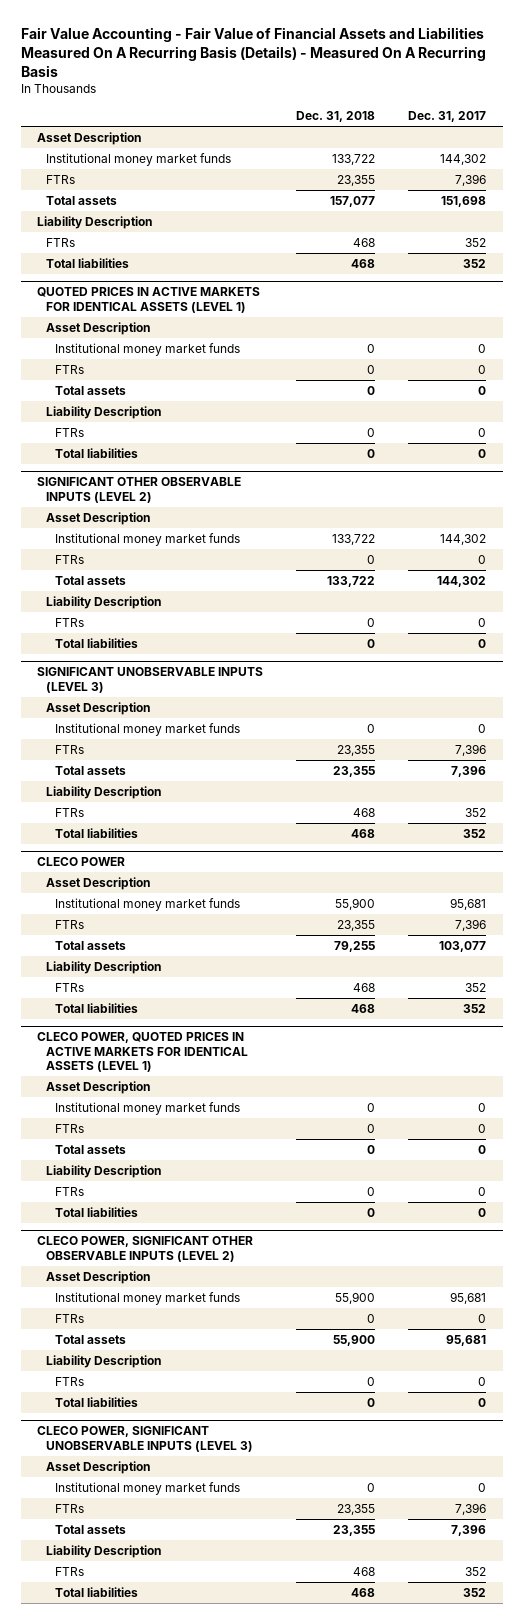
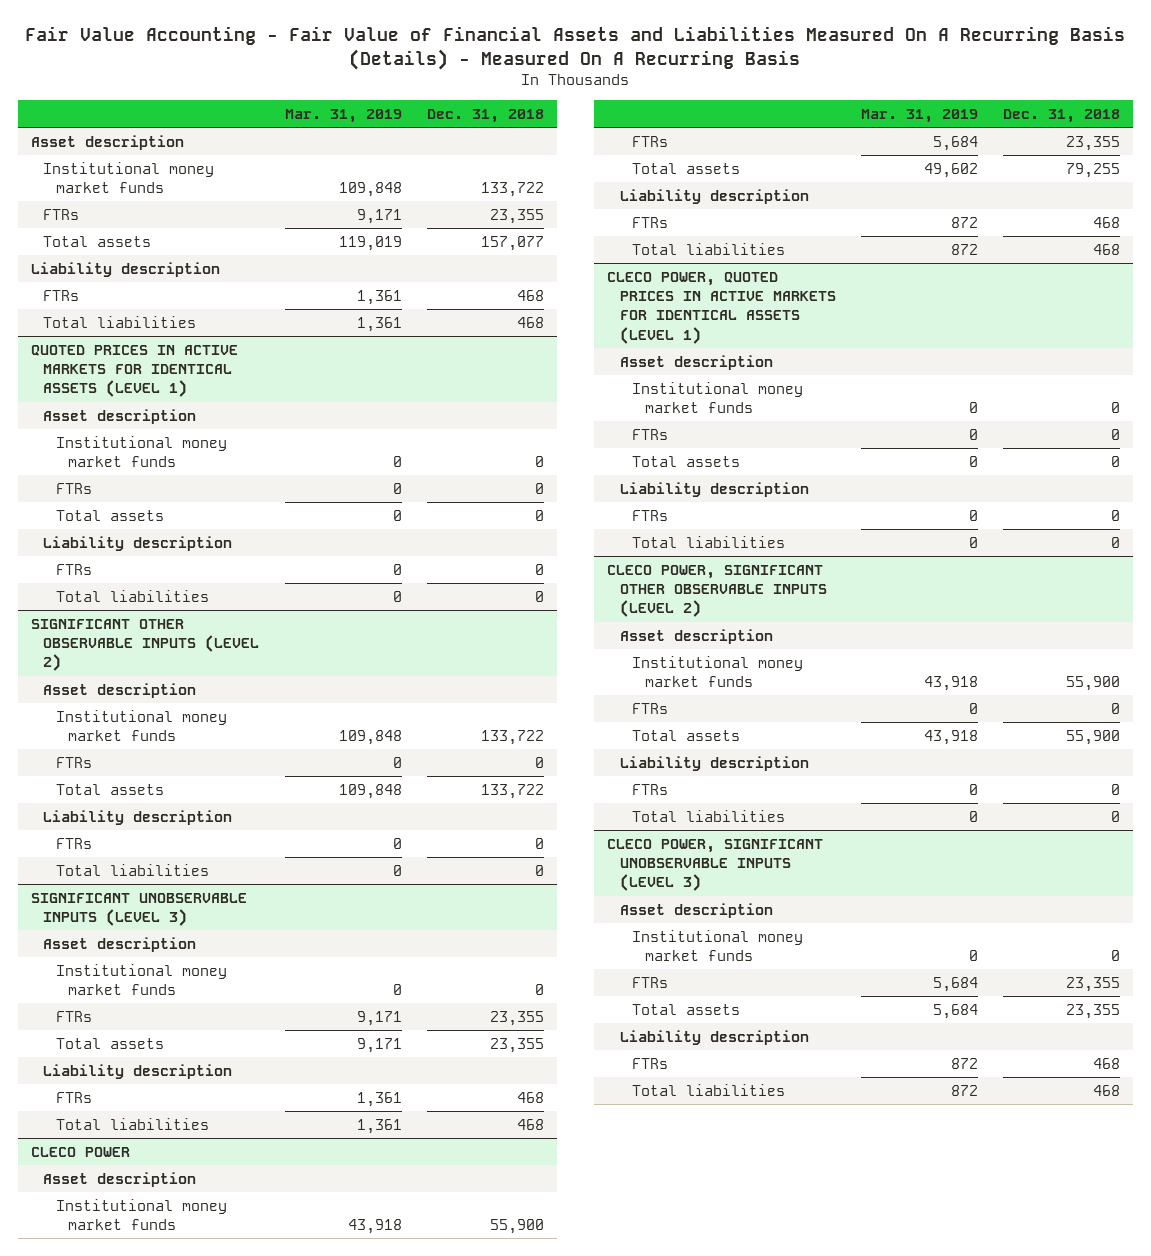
- | Dec. 31, 2018 | Dec. 31, 2017
+ | Mar. 31, 2019 | Dec. 31, 2018
- Asset Description
+ Asset description
- Liability Description
+ Liability description
@ QUOTED PRICES IN ACTIVE MARKETS FOR IDENTICAL ASSETS (LEVEL 1)
- Asset Description
+ Asset description
- Liability Description
+ Liability description
@ SIGNIFICANT OTHER OBSERVABLE INPUTS (LEVEL 2)
- Asset Description
+ Asset description
- Liability Description
+ Liability description
@ SIGNIFICANT UNOBSERVABLE INPUTS (LEVEL 3)
- Asset Description
+ Asset description
- Liability Description
+ Liability description
@ CLECO POWER
- Asset Description
+ Asset description
- Liability Description
+ Liability description
@ CLECO POWER, QUOTED PRICES IN ACTIVE MARKETS FOR IDENTICAL ASSETS (LEVEL 1)
- Asset Description
+ Asset description
- Liability Description
+ Liability description
@ CLECO POWER, SIGNIFICANT OTHER OBSERVABLE INPUTS (LEVEL 2)
- Asset Description
+ Asset description
- Liability Description
+ Liability description
@ CLECO POWER, SIGNIFICANT UNOBSERVABLE INPUTS (LEVEL 3)
- Asset Description
+ Asset description
- Liability Description
+ Liability description

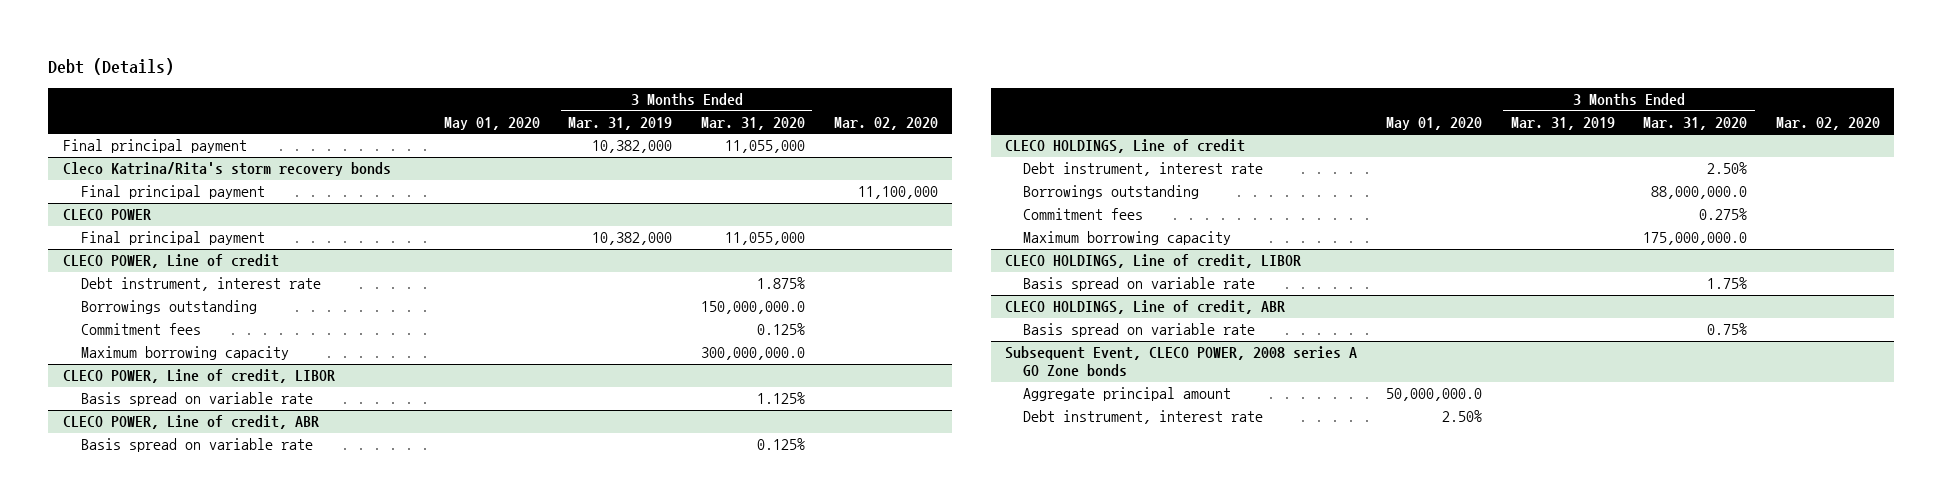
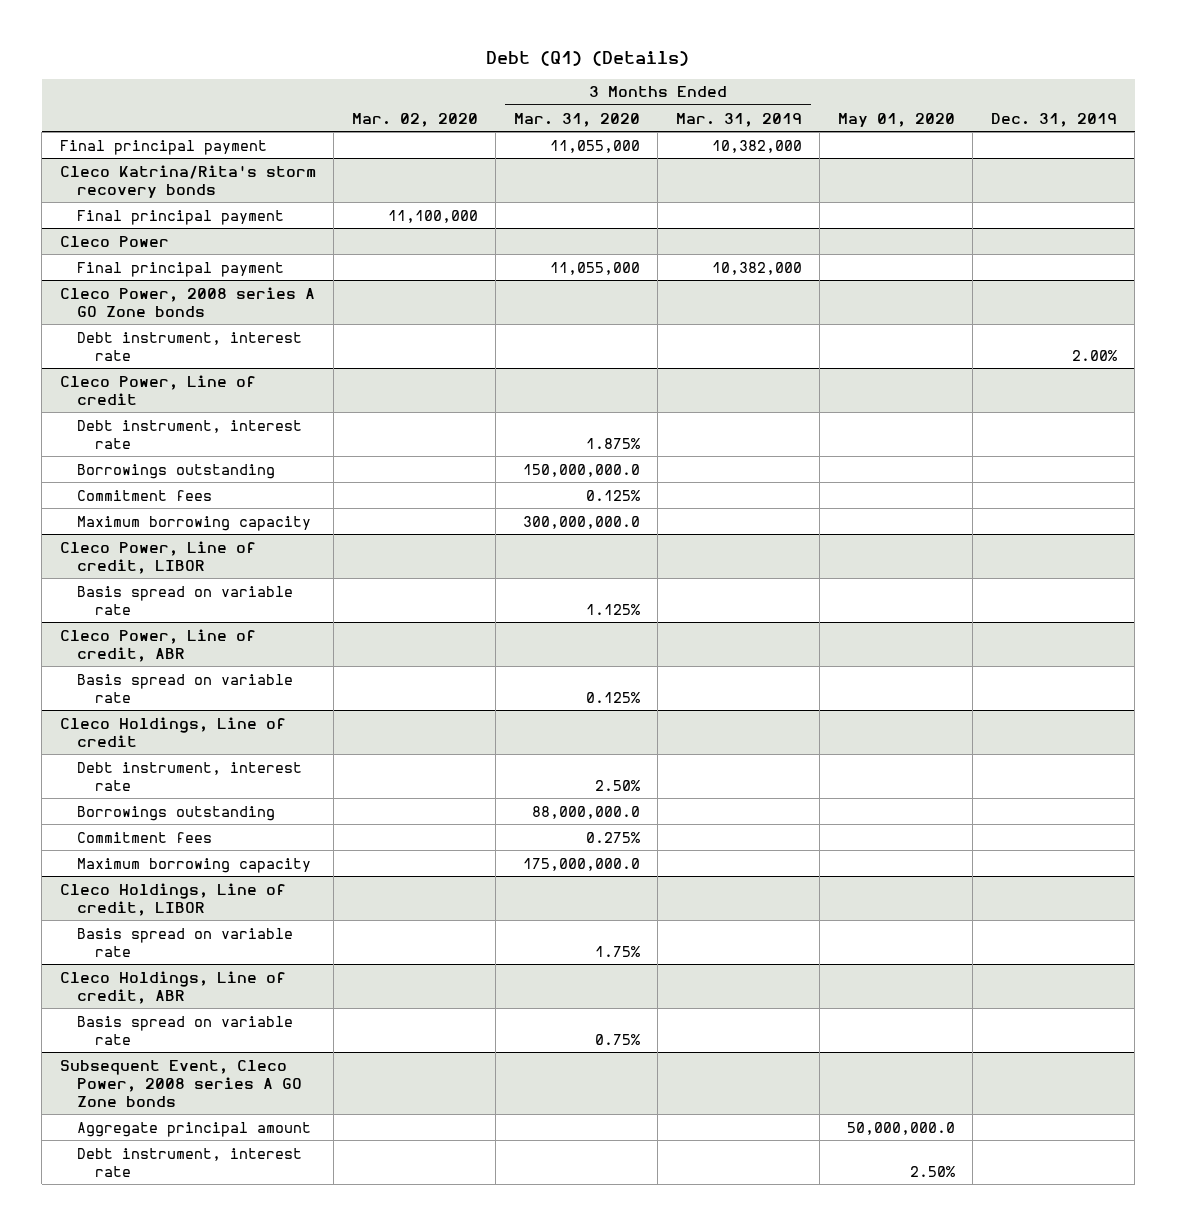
- Debt (Details)
+ Debt (Q1) (Details)
- | May 01, 2020 | 3 Months Ended Mar. 31, 2019 | 3 Months Ended Mar. 31, 2020 | Mar. 02, 2020
+ | Mar. 02, 2020 | 3 Months Ended Mar. 31, 2020 | 3 Months Ended Mar. 31, 2019 | May 01, 2020 | Dec. 31, 2019
- CLECO POWER
+ Cleco Power
- CLECO POWER, Line of credit
+ Cleco Power, 2008 series A GO Zone bonds
+ Debt instrument, interest rate | | | | | 2.00%
+ Cleco Power, Line of credit
- CLECO POWER, Line of credit, LIBOR
+ Cleco Power, Line of credit, LIBOR
- CLECO POWER, Line of credit, ABR
+ Cleco Power, Line of credit, ABR
- CLECO HOLDINGS, Line of credit
+ Cleco Holdings, Line of credit
- CLECO HOLDINGS, Line of credit, LIBOR
+ Cleco Holdings, Line of credit, LIBOR
- CLECO HOLDINGS, Line of credit, ABR
+ Cleco Holdings, Line of credit, ABR
- Subsequent Event, CLECO POWER, 2008 series A GO Zone bonds
+ Subsequent Event, Cleco Power, 2008 series A GO Zone bonds

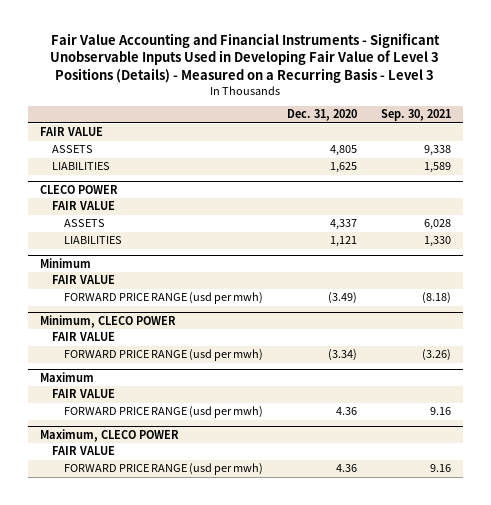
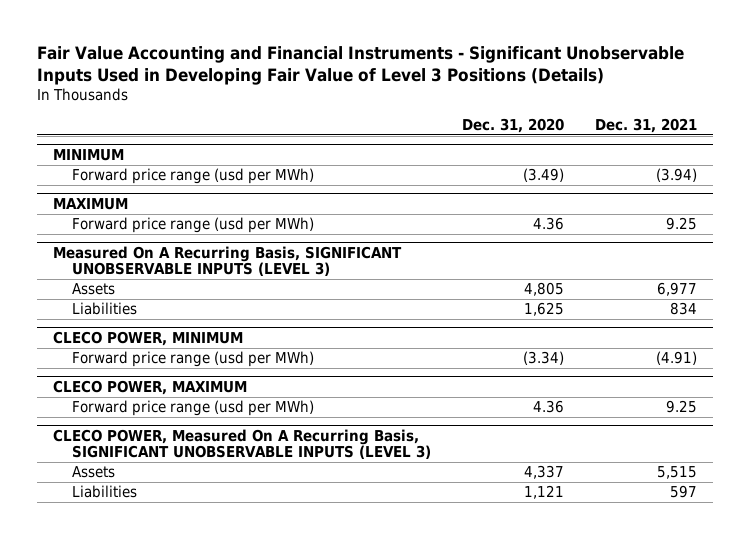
- Fair Value Accounting and Financial Instruments - Significant Unobservable Inputs Used in Developing Fair Value of Level 3 Positions (Details) - Measured on a Recurring Basis - Level 3
+ Fair Value Accounting and Financial Instruments - Significant Unobservable Inputs Used in Developing Fair Value of Level 3 Positions (Details)
- | Dec. 31, 2020 | Sep. 30, 2021
+ | Dec. 31, 2020 | Dec. 31, 2021
- FAIR VALUE
- ASSETS | 4,805 | 9,338
- LIABILITIES | 1,625 | 1,589
- CLECO POWER
- FAIR VALUE
- ASSETS | 4,337 | 6,028
- LIABILITIES | 1,121 | 1,330
- Minimum
- FAIR VALUE
- FORWARD PRICE RANGE (usd per mwh) | (3.49) | (8.18)
- Minimum, CLECO POWER
- FAIR VALUE
- FORWARD PRICE RANGE (usd per mwh) | (3.34) | (3.26)
- Maximum
- FAIR VALUE
- FORWARD PRICE RANGE (usd per mwh) | 4.36 | 9.16
- Maximum, CLECO POWER
- FAIR VALUE
- FORWARD PRICE RANGE (usd per mwh) | 4.36 | 9.16
+ MINIMUM
+ Forward price range (usd per MWh) | (3.49) | (3.94)
+ MAXIMUM
+ Forward price range (usd per MWh) | 4.36 | 9.25
+ Measured On A Recurring Basis, SIGNIFICANT UNOBSERVABLE INPUTS (LEVEL 3)
+ Assets | 4,805 | 6,977
+ Liabilities | 1,625 | 834
+ CLECO POWER, MINIMUM
+ Forward price range (usd per MWh) | (3.34) | (4.91)
+ CLECO POWER, MAXIMUM
+ Forward price range (usd per MWh) | 4.36 | 9.25
+ CLECO POWER, Measured On A Recurring Basis, SIGNIFICANT UNOBSERVABLE INPUTS (LEVEL 3)
+ Assets | 4,337 | 5,515
+ Liabilities | 1,121 | 597

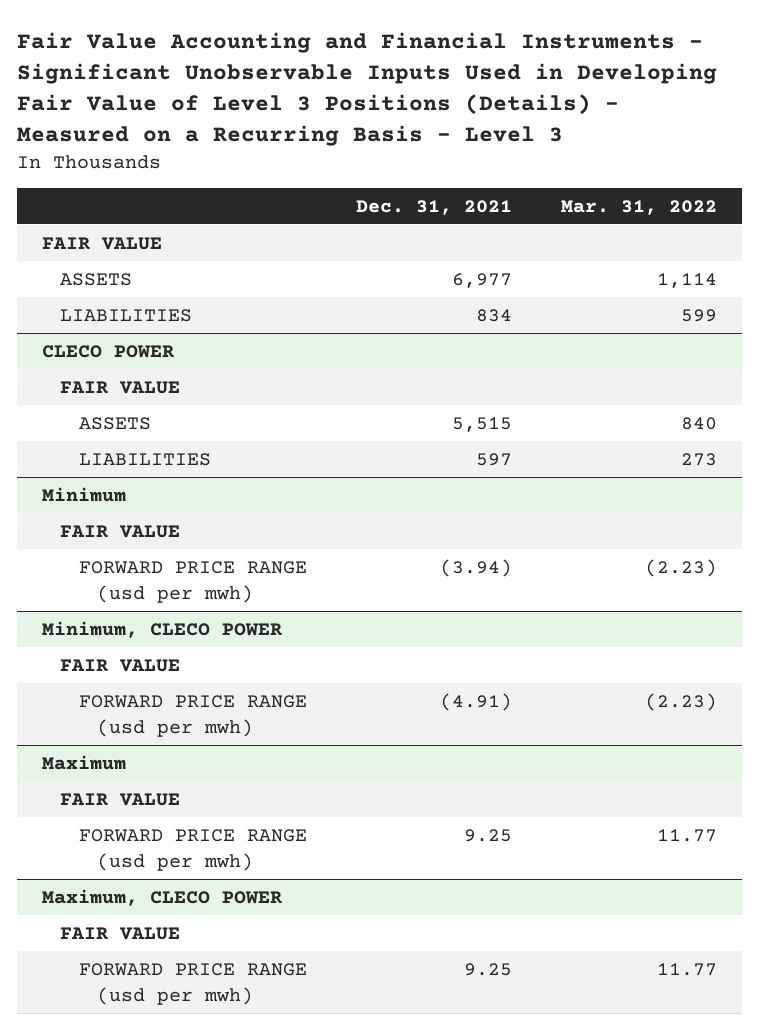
- Fair Value Accounting and Financial Instruments - Significant Unobservable Inputs Used in Developing Fair Value of Level 3 Positions (Details)
+ Fair Value Accounting and Financial Instruments - Significant Unobservable Inputs Used in Developing Fair Value of Level 3 Positions (Details) - Measured on a Recurring Basis - Level 3
- | Dec. 31, 2020 | Dec. 31, 2021
+ | Dec. 31, 2021 | Mar. 31, 2022
- MINIMUM
- Forward price range (usd per MWh) | (3.49) | (3.94)
- MAXIMUM
- Forward price range (usd per MWh) | 4.36 | 9.25
- Measured On A Recurring Basis, SIGNIFICANT UNOBSERVABLE INPUTS (LEVEL 3)
- Assets | 4,805 | 6,977
- Liabilities | 1,625 | 834
- CLECO POWER, MINIMUM
- Forward price range (usd per MWh) | (3.34) | (4.91)
- CLECO POWER, MAXIMUM
- Forward price range (usd per MWh) | 4.36 | 9.25
- CLECO POWER, Measured On A Recurring Basis, SIGNIFICANT UNOBSERVABLE INPUTS (LEVEL 3)
- Assets | 4,337 | 5,515
- Liabilities | 1,121 | 597
+ FAIR VALUE
+ ASSETS | 6,977 | 1,114
+ LIABILITIES | 834 | 599
+ CLECO POWER
+ FAIR VALUE
+ ASSETS | 5,515 | 840
+ LIABILITIES | 597 | 273
+ Minimum
+ FAIR VALUE
+ FORWARD PRICE RANGE (usd per mwh) | (3.94) | (2.23)
+ Minimum, CLECO POWER
+ FAIR VALUE
+ FORWARD PRICE RANGE (usd per mwh) | (4.91) | (2.23)
+ Maximum
+ FAIR VALUE
+ FORWARD PRICE RANGE (usd per mwh) | 9.25 | 11.77
+ Maximum, CLECO POWER
+ FAIR VALUE
+ FORWARD PRICE RANGE (usd per mwh) | 9.25 | 11.77

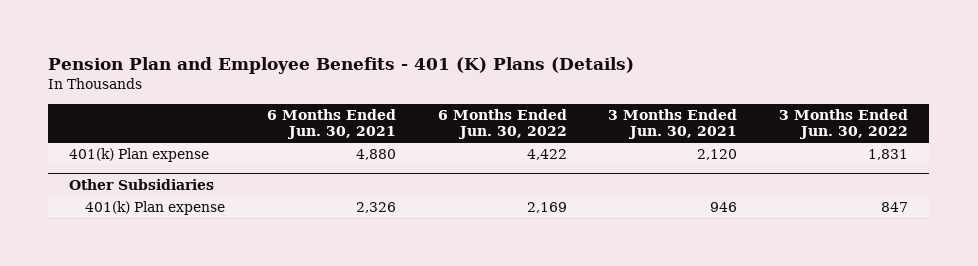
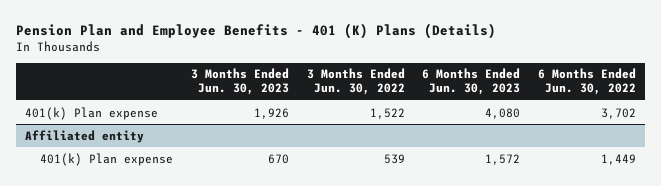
- | 6 Months Ended Jun. 30, 2021 | 6 Months Ended Jun. 30, 2022 | 3 Months Ended Jun. 30, 2021 | 3 Months Ended Jun. 30, 2022
+ | 3 Months Ended Jun. 30, 2023 | 3 Months Ended Jun. 30, 2022 | 6 Months Ended Jun. 30, 2023 | 6 Months Ended Jun. 30, 2022
- 401(k) Plan expense | 4,880 | 4,422 | 2,120 | 1,831
- Other Subsidiaries
- 401(k) Plan expense | 2,326 | 2,169 | 946 | 847
+ 401(k) Plan expense | 1,926 | 1,522 | 4,080 | 3,702
+ Affiliated entity
+ 401(k) Plan expense | 670 | 539 | 1,572 | 1,449

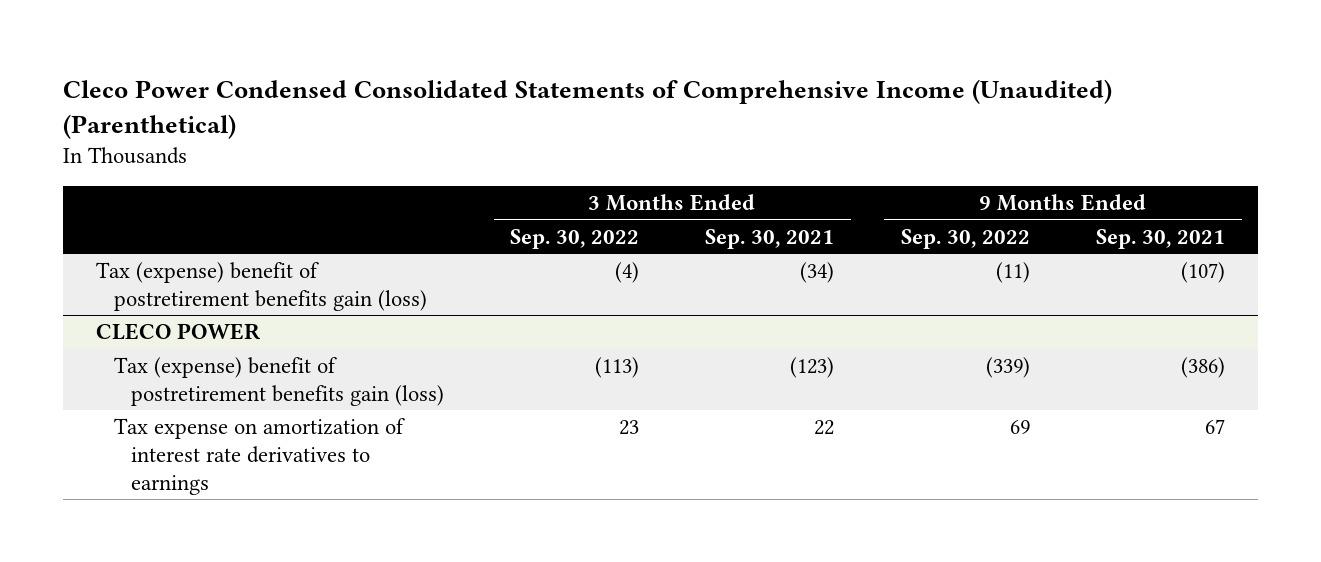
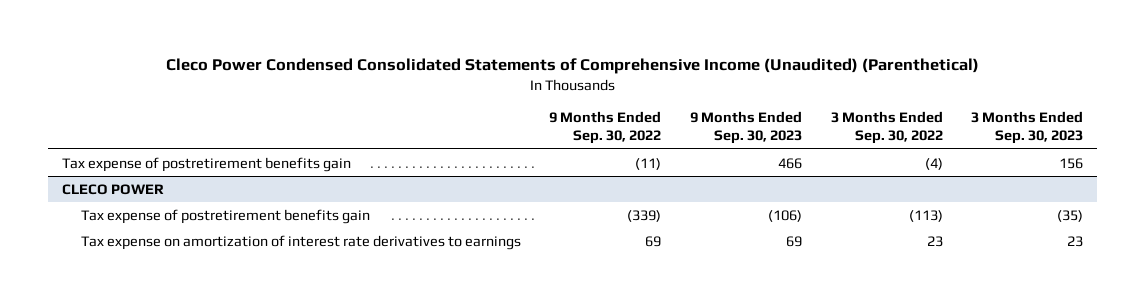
- | 3 Months Ended Sep. 30, 2022 | 3 Months Ended Sep. 30, 2021 | 9 Months Ended Sep. 30, 2022 | 9 Months Ended Sep. 30, 2021
+ | 9 Months Ended Sep. 30, 2022 | 9 Months Ended Sep. 30, 2023 | 3 Months Ended Sep. 30, 2022 | 3 Months Ended Sep. 30, 2023
- Tax (expense) benefit of postretirement benefits gain (loss) | (4) | (34) | (11) | (107)
+ Tax expense of postretirement benefits gain | (11) | 466 | (4) | 156
@ CLECO POWER
- Tax (expense) benefit of postretirement benefits gain (loss) | (113) | (123) | (339) | (386)
+ Tax expense of postretirement benefits gain | (339) | (106) | (113) | (35)

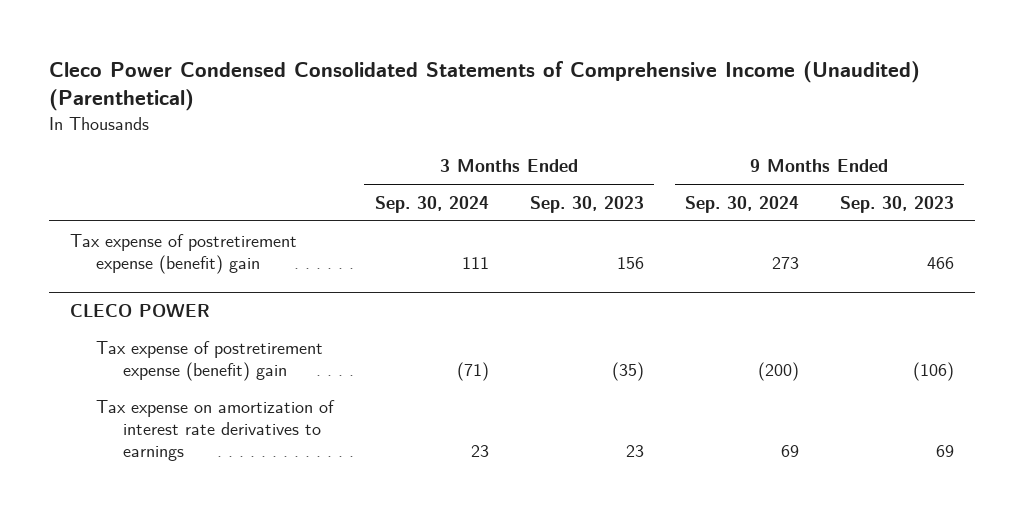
- | 9 Months Ended Sep. 30, 2022 | 9 Months Ended Sep. 30, 2023 | 3 Months Ended Sep. 30, 2022 | 3 Months Ended Sep. 30, 2023
+ | 3 Months Ended Sep. 30, 2024 | 3 Months Ended Sep. 30, 2023 | 9 Months Ended Sep. 30, 2024 | 9 Months Ended Sep. 30, 2023
- Tax expense of postretirement benefits gain | (11) | 466 | (4) | 156
+ Tax expense of postretirement expense (benefit) gain | 111 | 156 | 273 | 466
@ CLECO POWER
- Tax expense of postretirement benefits gain | (339) | (106) | (113) | (35)
+ Tax expense of postretirement expense (benefit) gain | (71) | (35) | (200) | (106)

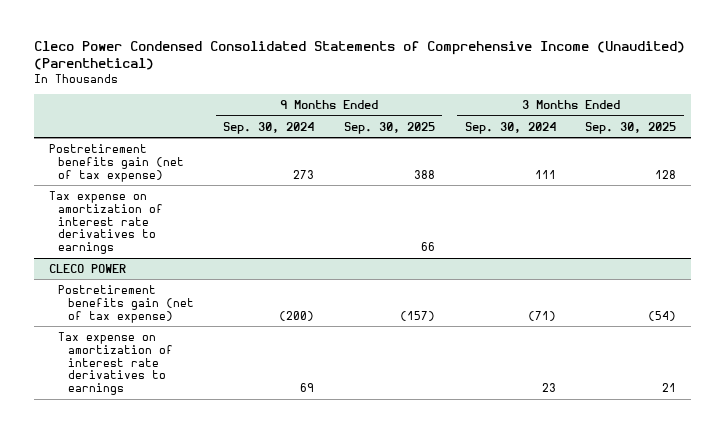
- | 3 Months Ended Sep. 30, 2024 | 3 Months Ended Sep. 30, 2023 | 9 Months Ended Sep. 30, 2024 | 9 Months Ended Sep. 30, 2023
+ | 9 Months Ended Sep. 30, 2024 | 9 Months Ended Sep. 30, 2025 | 3 Months Ended Sep. 30, 2024 | 3 Months Ended Sep. 30, 2025
- Tax expense of postretirement expense (benefit) gain | 111 | 156 | 273 | 466
+ Postretirement benefits gain (net of tax expense) | 273 | 388 | 111 | 128
+ Tax expense on amortization of interest rate derivatives to earnings | | 66 | |
@ CLECO POWER
- Tax expense of postretirement expense (benefit) gain | (71) | (35) | (200) | (106)
+ Postretirement benefits gain (net of tax expense) | (200) | (157) | (71) | (54)

